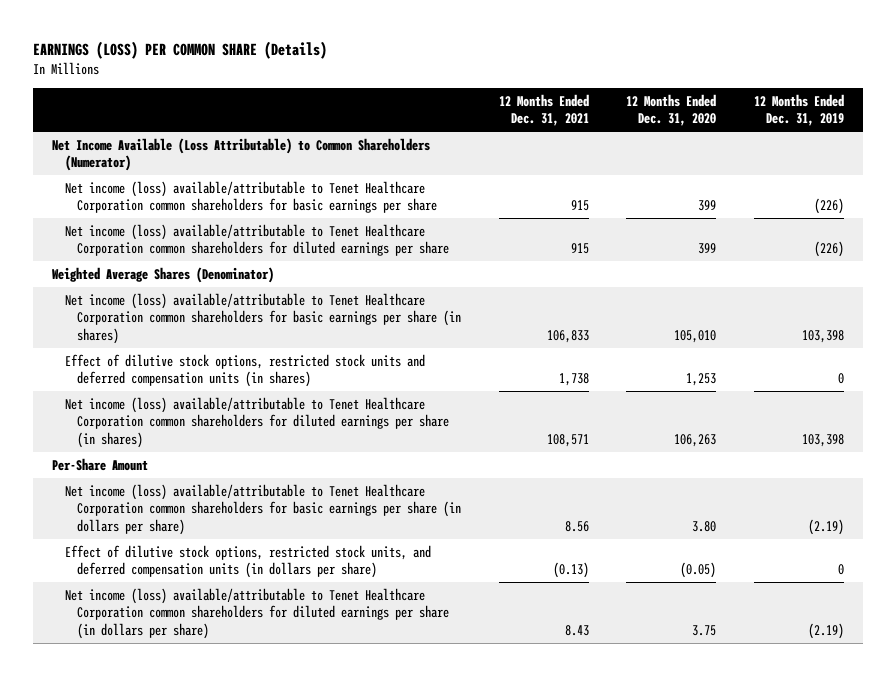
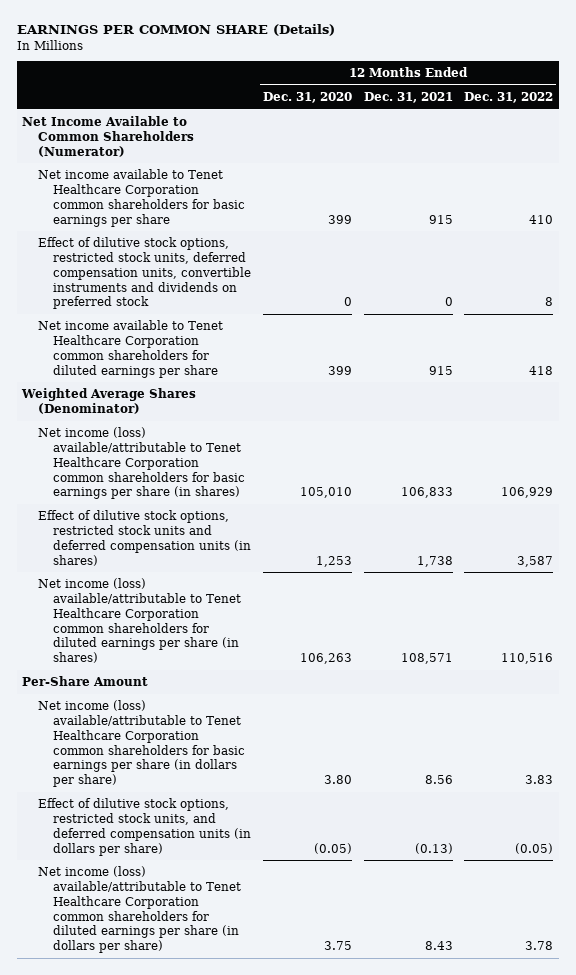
- EARNINGS (LOSS) PER COMMON SHARE (Details)
+ EARNINGS PER COMMON SHARE (Details)
- | 12 Months Ended Dec. 31, 2021 | 12 Months Ended Dec. 31, 2020 | 12 Months Ended Dec. 31, 2019
+ | 12 Months Ended Dec. 31, 2020 | 12 Months Ended Dec. 31, 2021 | 12 Months Ended Dec. 31, 2022
- Net Income Available (Loss Attributable) to Common Shareholders (Numerator)
- Net income (loss) available/attributable to Tenet Healthcare Corporation common shareholders for basic earnings per share | 915 | 399 | (226)
- Net income (loss) available/attributable to Tenet Healthcare Corporation common shareholders for diluted earnings per share | 915 | 399 | (226)
+ Net Income Available to Common Shareholders (Numerator)
+ Net income available to Tenet Healthcare Corporation common shareholders for basic earnings per share | 399 | 915 | 410
+ Effect of dilutive stock options, restricted stock units, deferred compensation units, convertible instruments and dividends on preferred stock | 0 | 0 | 8
+ Net income available to Tenet Healthcare Corporation common shareholders for diluted earnings per share | 399 | 915 | 418

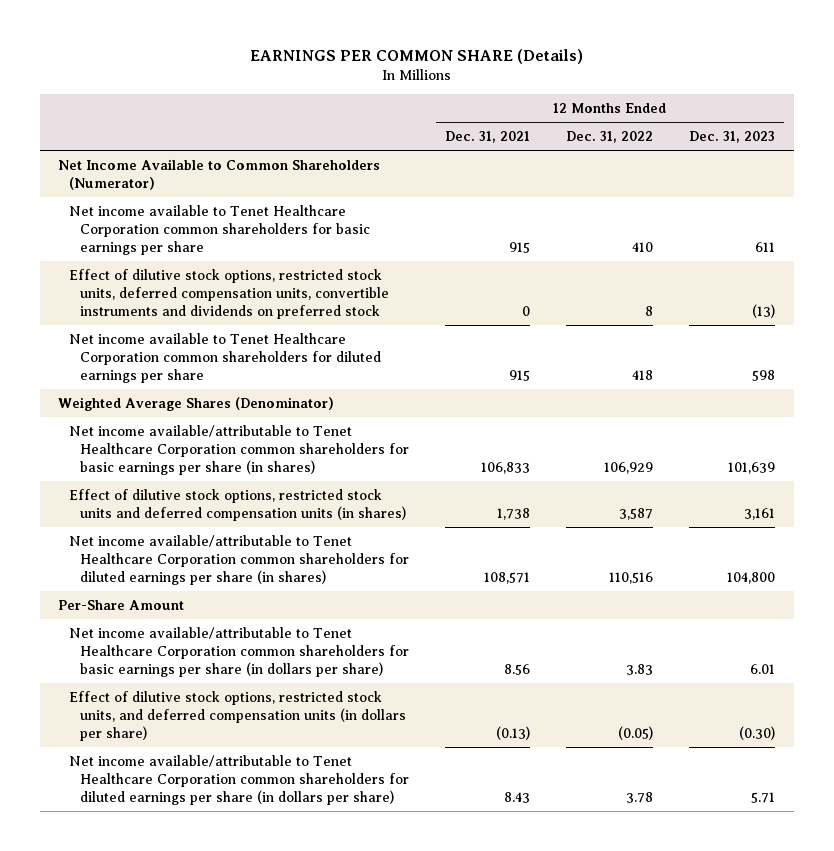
- | 12 Months Ended Dec. 31, 2020 | 12 Months Ended Dec. 31, 2021 | 12 Months Ended Dec. 31, 2022
+ | 12 Months Ended Dec. 31, 2021 | 12 Months Ended Dec. 31, 2022 | 12 Months Ended Dec. 31, 2023
- Net income (loss) available/attributable to Tenet Healthcare Corporation common shareholders for basic earnings per share (in shares) | 105,010 | 106,833 | 106,929
+ Net income available/attributable to Tenet Healthcare Corporation common shareholders for basic earnings per share (in shares) | 106,833 | 106,929 | 101,639
- Net income (loss) available/attributable to Tenet Healthcare Corporation common shareholders for diluted earnings per share (in shares) | 106,263 | 108,571 | 110,516
+ Net income available/attributable to Tenet Healthcare Corporation common shareholders for diluted earnings per share (in shares) | 108,571 | 110,516 | 104,800
- Net income (loss) available/attributable to Tenet Healthcare Corporation common shareholders for basic earnings per share (in dollars per share) | 3.80 | 8.56 | 3.83
+ Net income available/attributable to Tenet Healthcare Corporation common shareholders for basic earnings per share (in dollars per share) | 8.56 | 3.83 | 6.01
- Net income (loss) available/attributable to Tenet Healthcare Corporation common shareholders for diluted earnings per share (in dollars per share) | 3.75 | 8.43 | 3.78
+ Net income available/attributable to Tenet Healthcare Corporation common shareholders for diluted earnings per share (in dollars per share) | 8.43 | 3.78 | 5.71

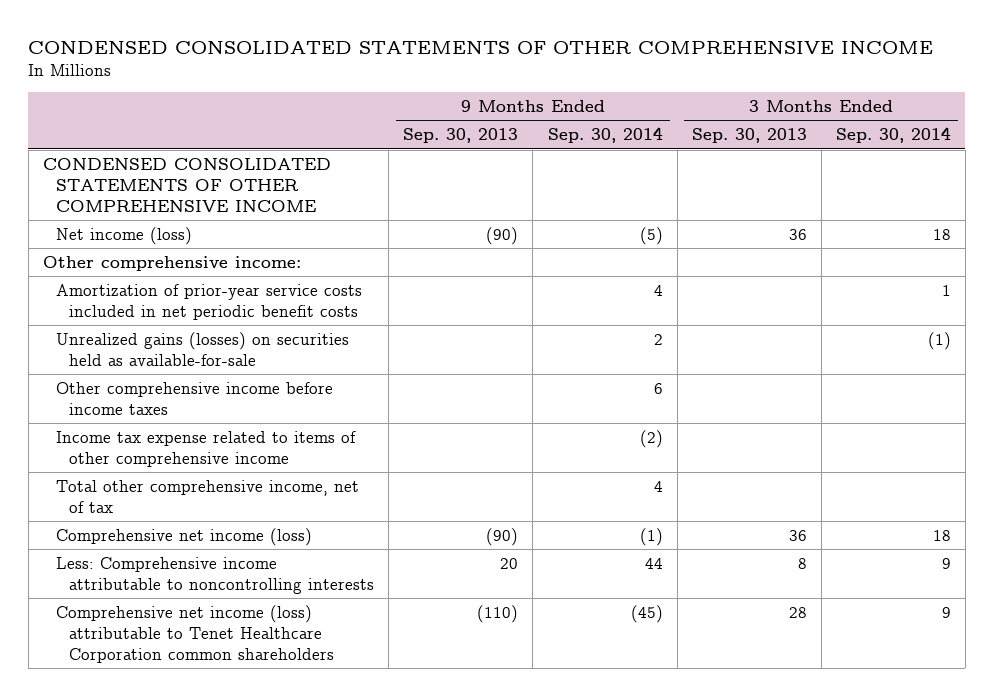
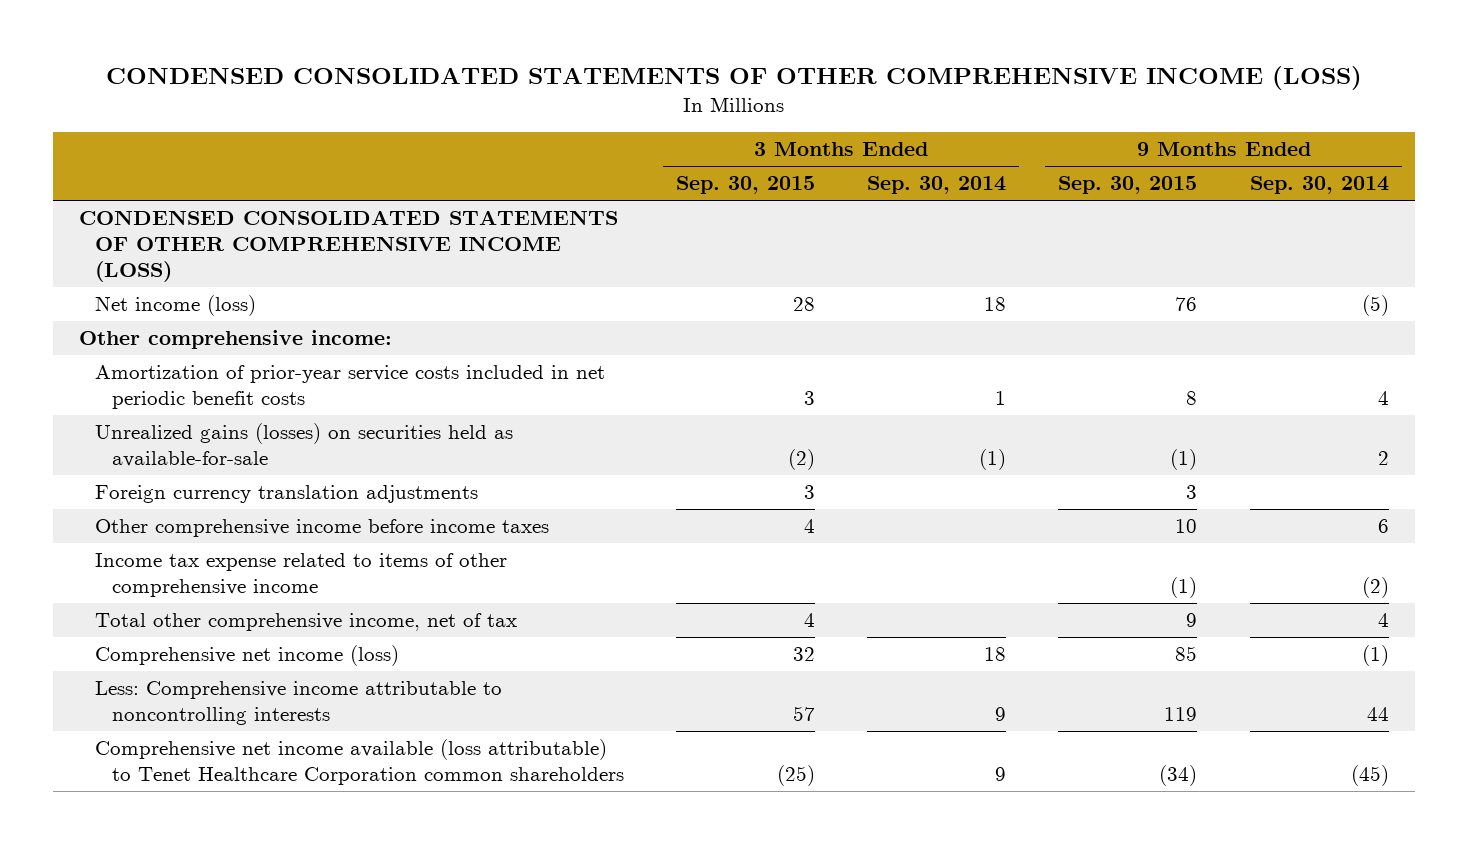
- CONDENSED CONSOLIDATED STATEMENTS OF OTHER COMPREHENSIVE INCOME
+ CONDENSED CONSOLIDATED STATEMENTS OF OTHER COMPREHENSIVE INCOME (LOSS)
- | 9 Months Ended Sep. 30, 2013 | 9 Months Ended Sep. 30, 2014 | 3 Months Ended Sep. 30, 2013 | 3 Months Ended Sep. 30, 2014
+ | 3 Months Ended Sep. 30, 2015 | 3 Months Ended Sep. 30, 2014 | 9 Months Ended Sep. 30, 2015 | 9 Months Ended Sep. 30, 2014
- CONDENSED CONSOLIDATED STATEMENTS OF OTHER COMPREHENSIVE INCOME
+ CONDENSED CONSOLIDATED STATEMENTS OF OTHER COMPREHENSIVE INCOME (LOSS)
+ Foreign currency translation adjustments | 3 | | 3 |
- Comprehensive net income (loss) attributable to Tenet Healthcare Corporation common shareholders | (110) | (45) | 28 | 9
+ Comprehensive net income available (loss attributable) to Tenet Healthcare Corporation common shareholders | (25) | 9 | (34) | (45)

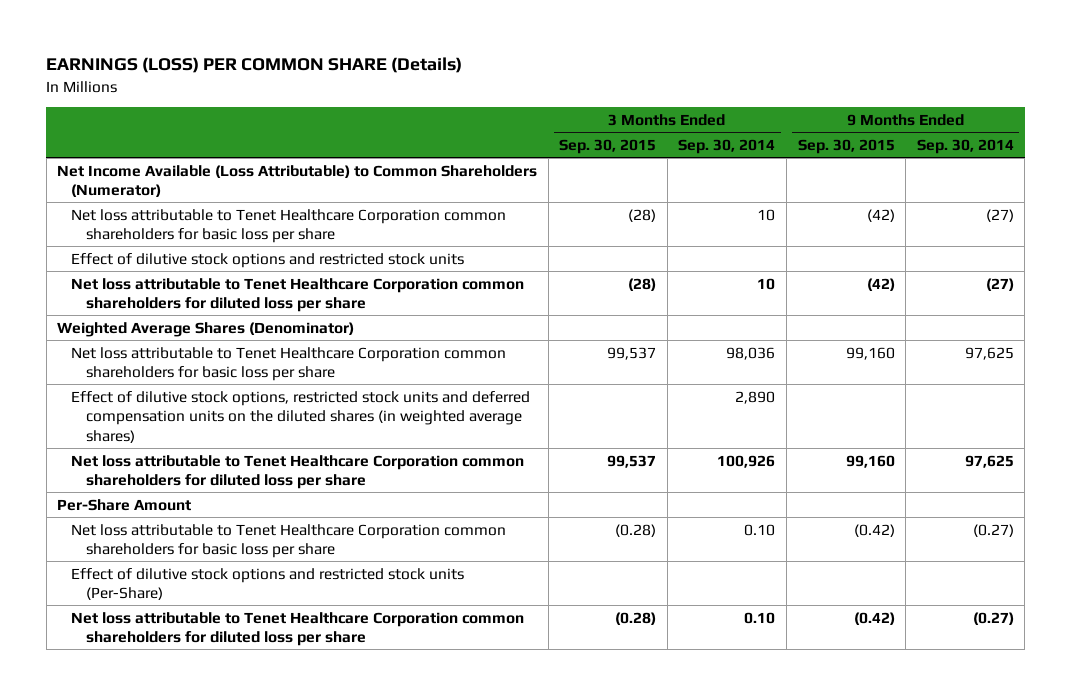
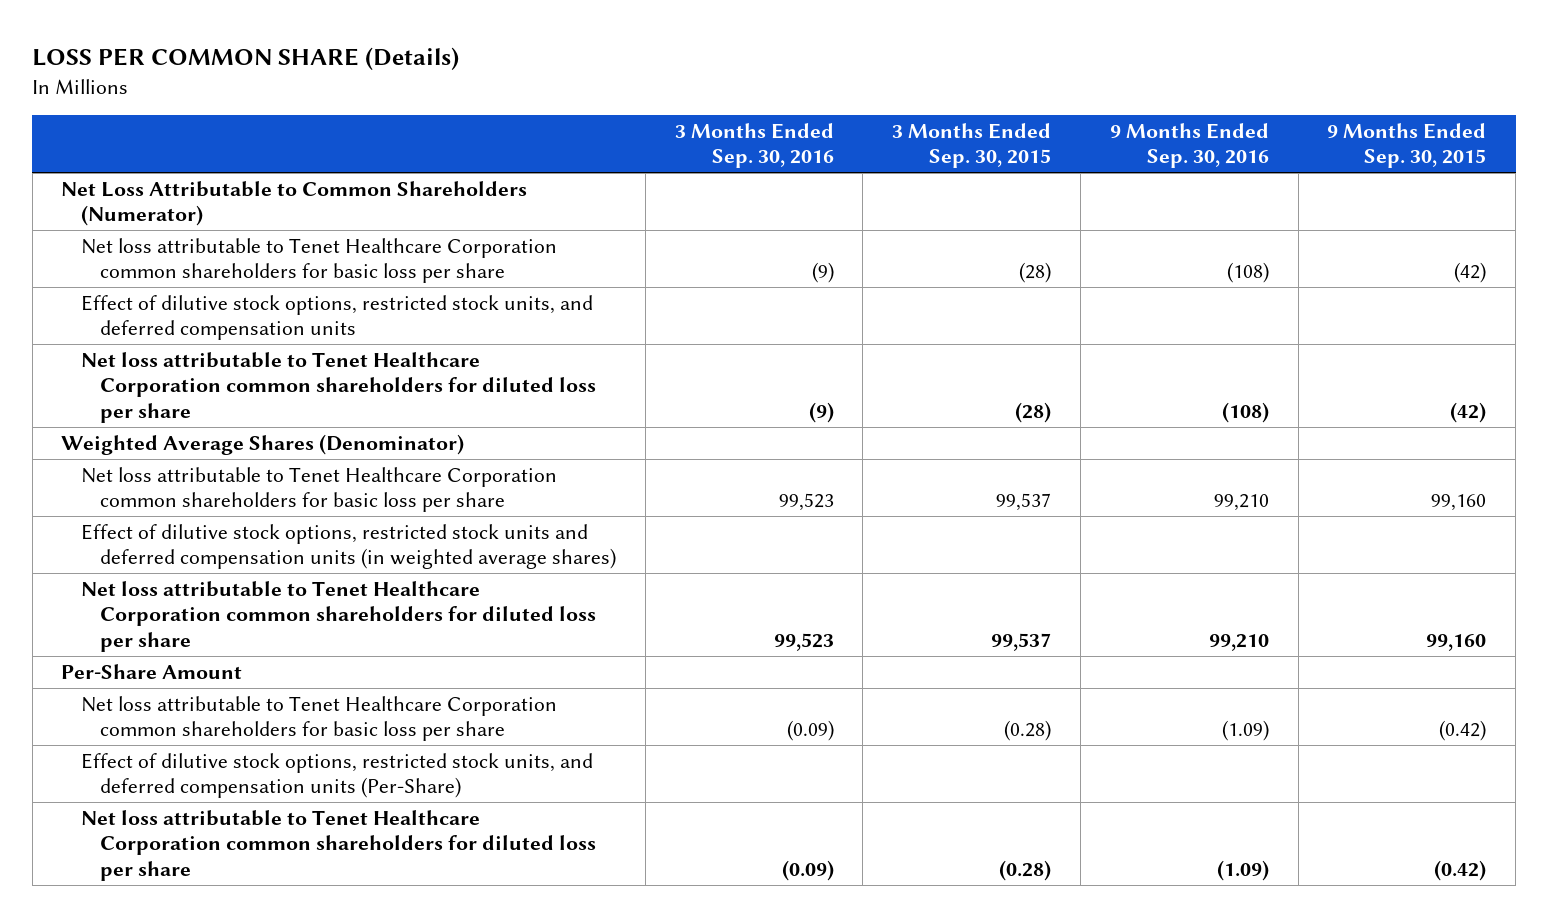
- EARNINGS (LOSS) PER COMMON SHARE (Details)
+ LOSS PER COMMON SHARE (Details)
- | 3 Months Ended Sep. 30, 2015 | 3 Months Ended Sep. 30, 2014 | 9 Months Ended Sep. 30, 2015 | 9 Months Ended Sep. 30, 2014
+ | 3 Months Ended Sep. 30, 2016 | 3 Months Ended Sep. 30, 2015 | 9 Months Ended Sep. 30, 2016 | 9 Months Ended Sep. 30, 2015
- Net Income Available (Loss Attributable) to Common Shareholders (Numerator)
+ Net Loss Attributable to Common Shareholders (Numerator)
- Effect of dilutive stock options and restricted stock units
+ Effect of dilutive stock options, restricted stock units, and deferred compensation units
- Effect of dilutive stock options, restricted stock units and deferred compensation units on the diluted shares (in weighted average shares) | | 2,890 | |
+ Effect of dilutive stock options, restricted stock units and deferred compensation units (in weighted average shares)
- Effect of dilutive stock options and restricted stock units (Per-Share)
+ Effect of dilutive stock options, restricted stock units, and deferred compensation units (Per-Share)

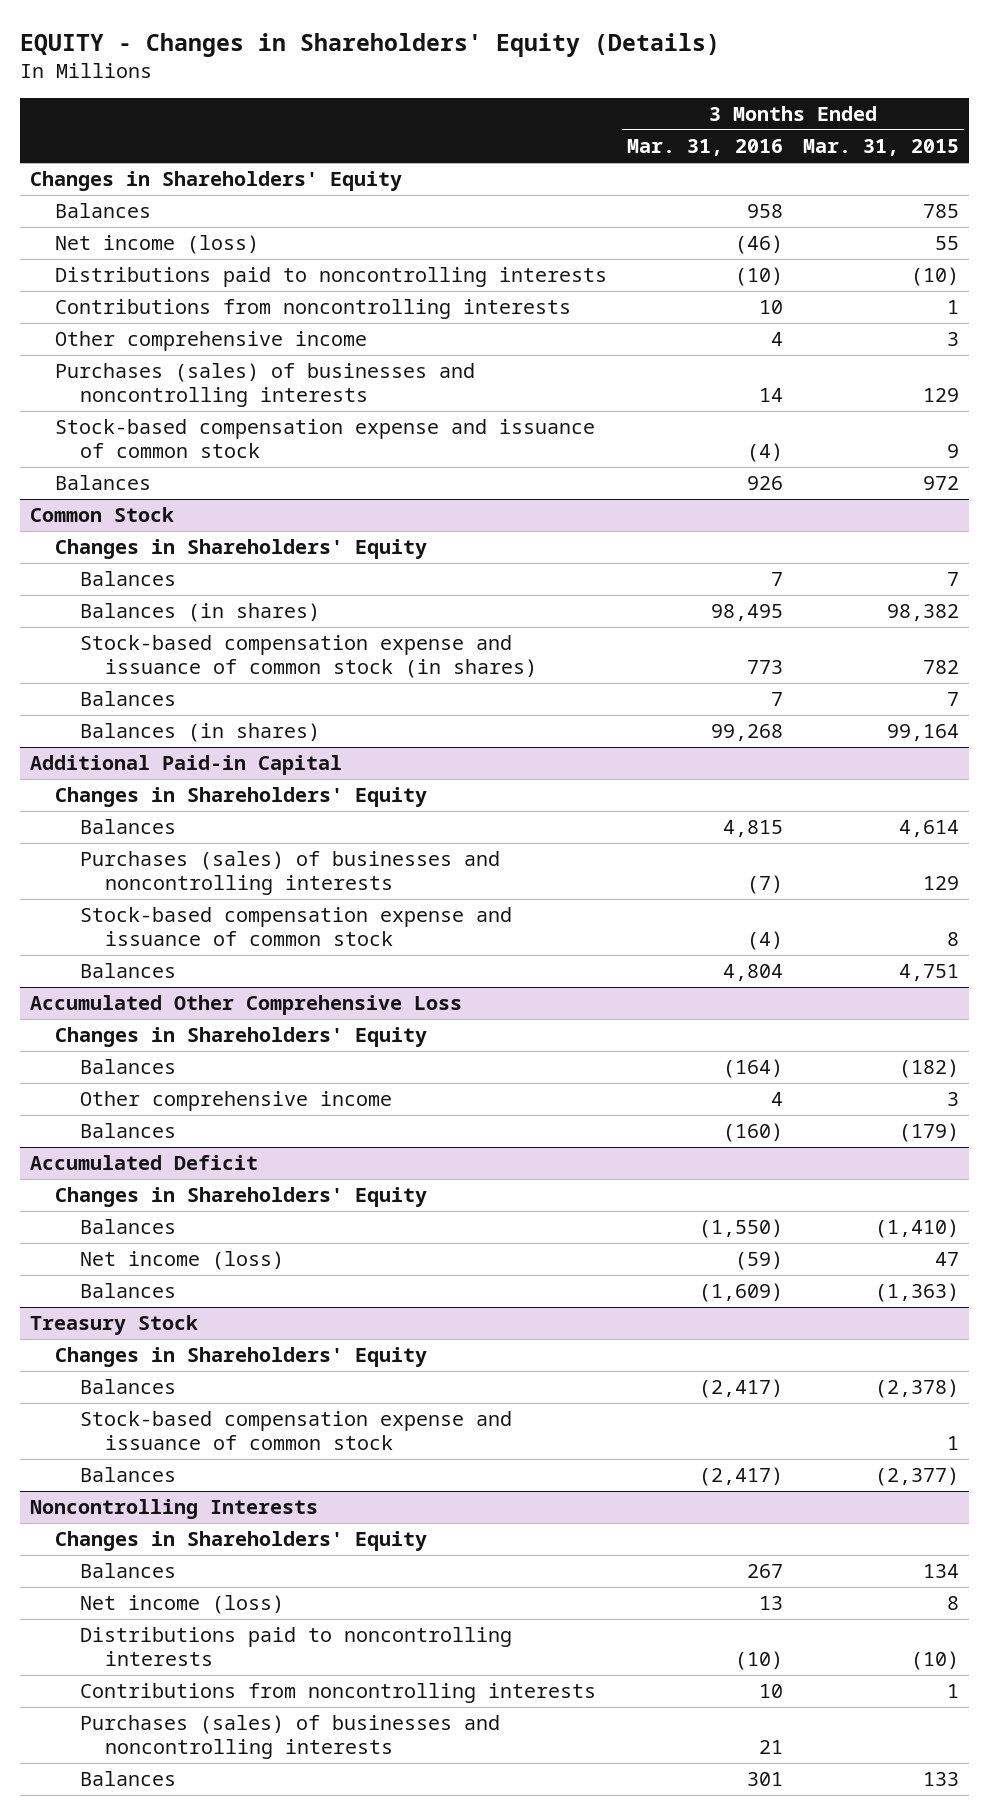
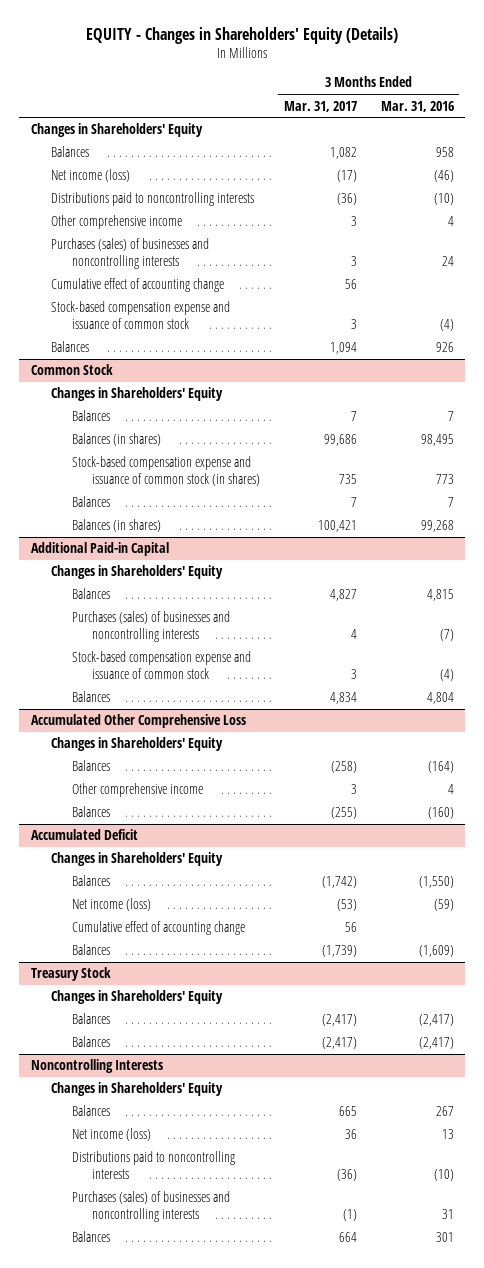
- | 3 Months Ended Mar. 31, 2016 | 3 Months Ended Mar. 31, 2015
+ | 3 Months Ended Mar. 31, 2017 | 3 Months Ended Mar. 31, 2016
- Contributions from noncontrolling interests | 10 | 1
- Purchases (sales) of businesses and noncontrolling interests | 14 | 129
+ Purchases (sales) of businesses and noncontrolling interests | 3 | 24
+ Cumulative effect of accounting change | 56 |
@ Accumulated Deficit
+ Cumulative effect of accounting change | 56 |
@ Treasury Stock
- Stock-based compensation expense and issuance of common stock | | 1
@ Noncontrolling Interests
- Contributions from noncontrolling interests | 10 | 1
- Purchases (sales) of businesses and noncontrolling interests | 21 |
+ Purchases (sales) of businesses and noncontrolling interests | (1) | 31

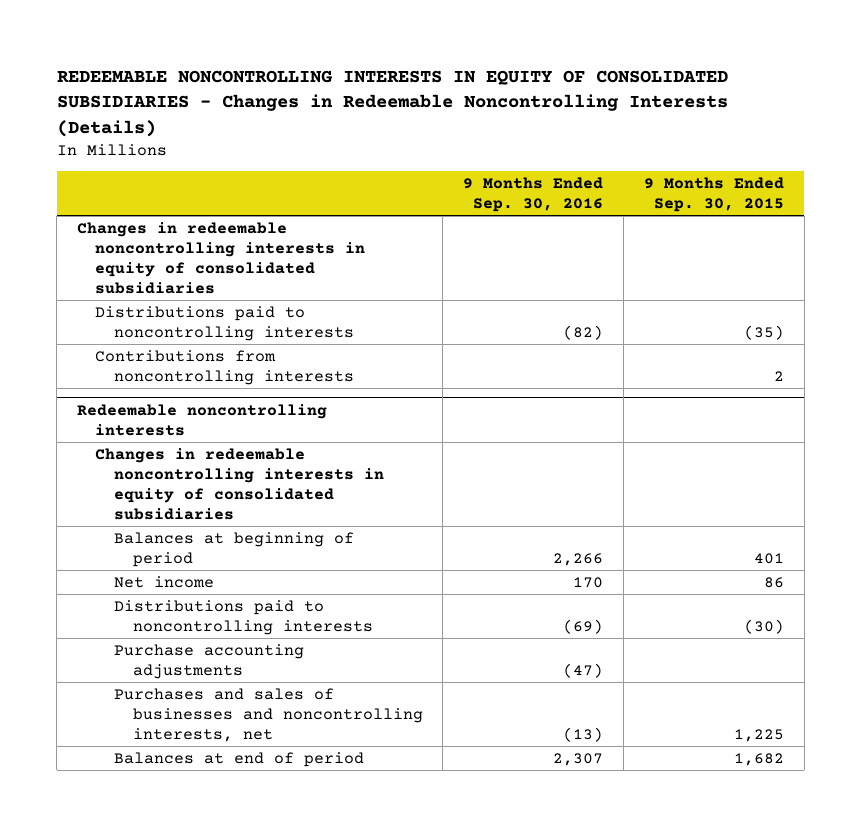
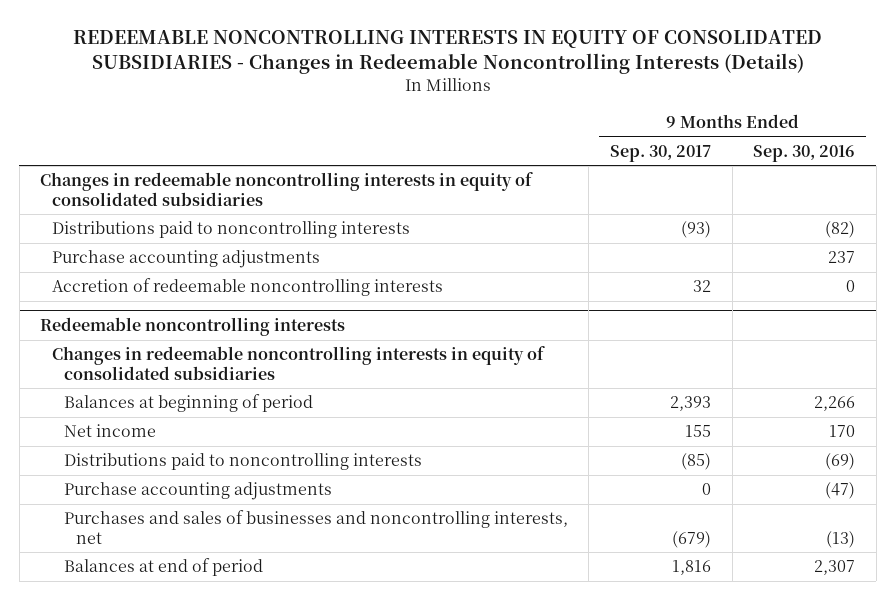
- | 9 Months Ended Sep. 30, 2016 | 9 Months Ended Sep. 30, 2015
+ | 9 Months Ended Sep. 30, 2017 | 9 Months Ended Sep. 30, 2016
- Contributions from noncontrolling interests | | 2
+ Purchase accounting adjustments | | 237
+ Accretion of redeemable noncontrolling interests | 32 | 0

